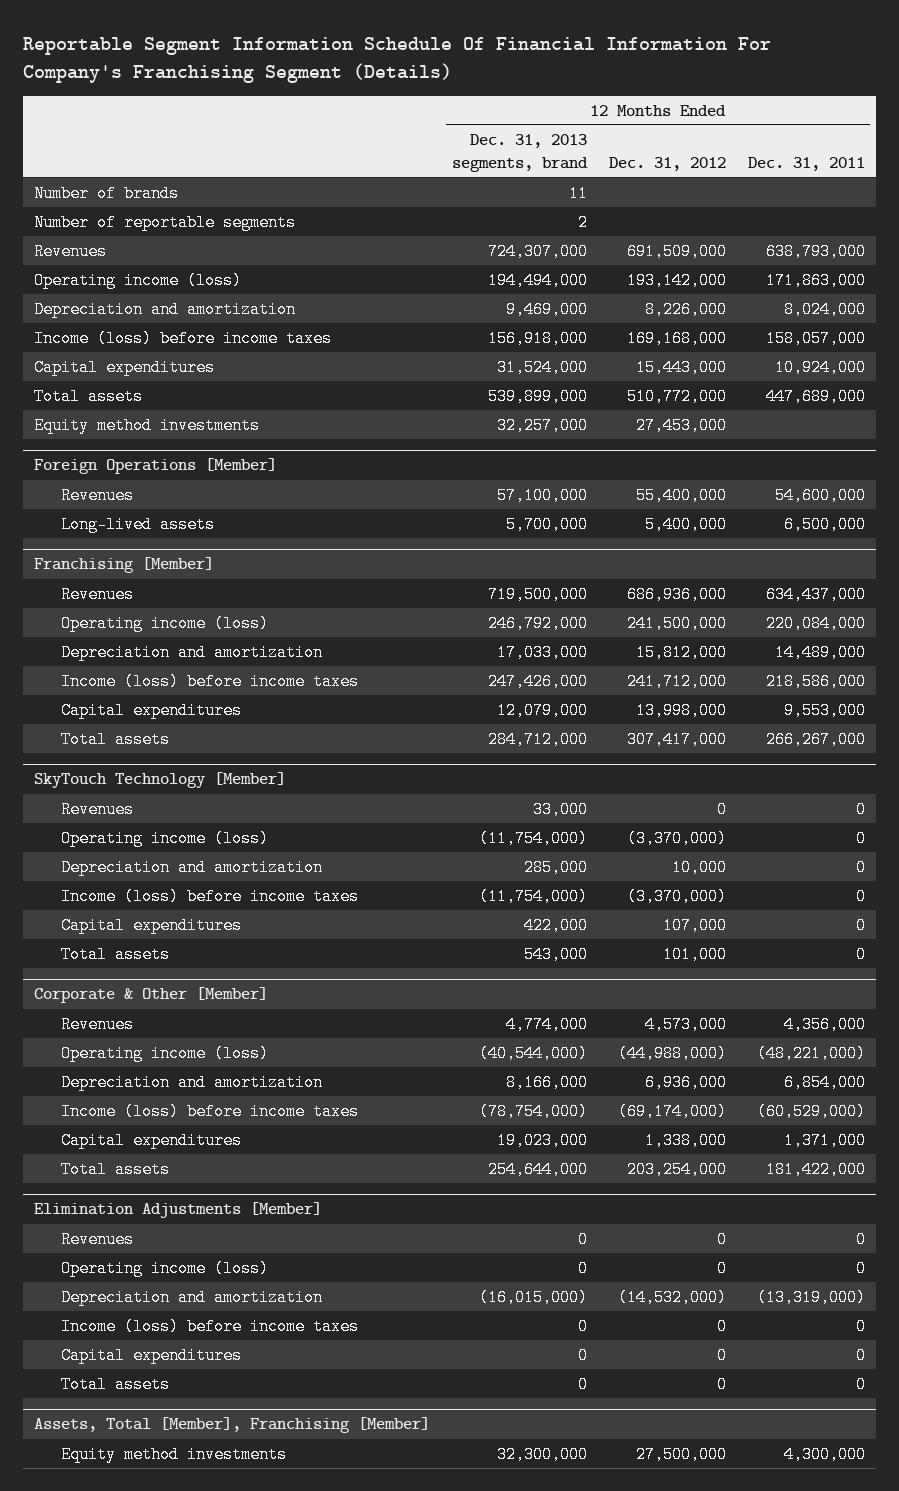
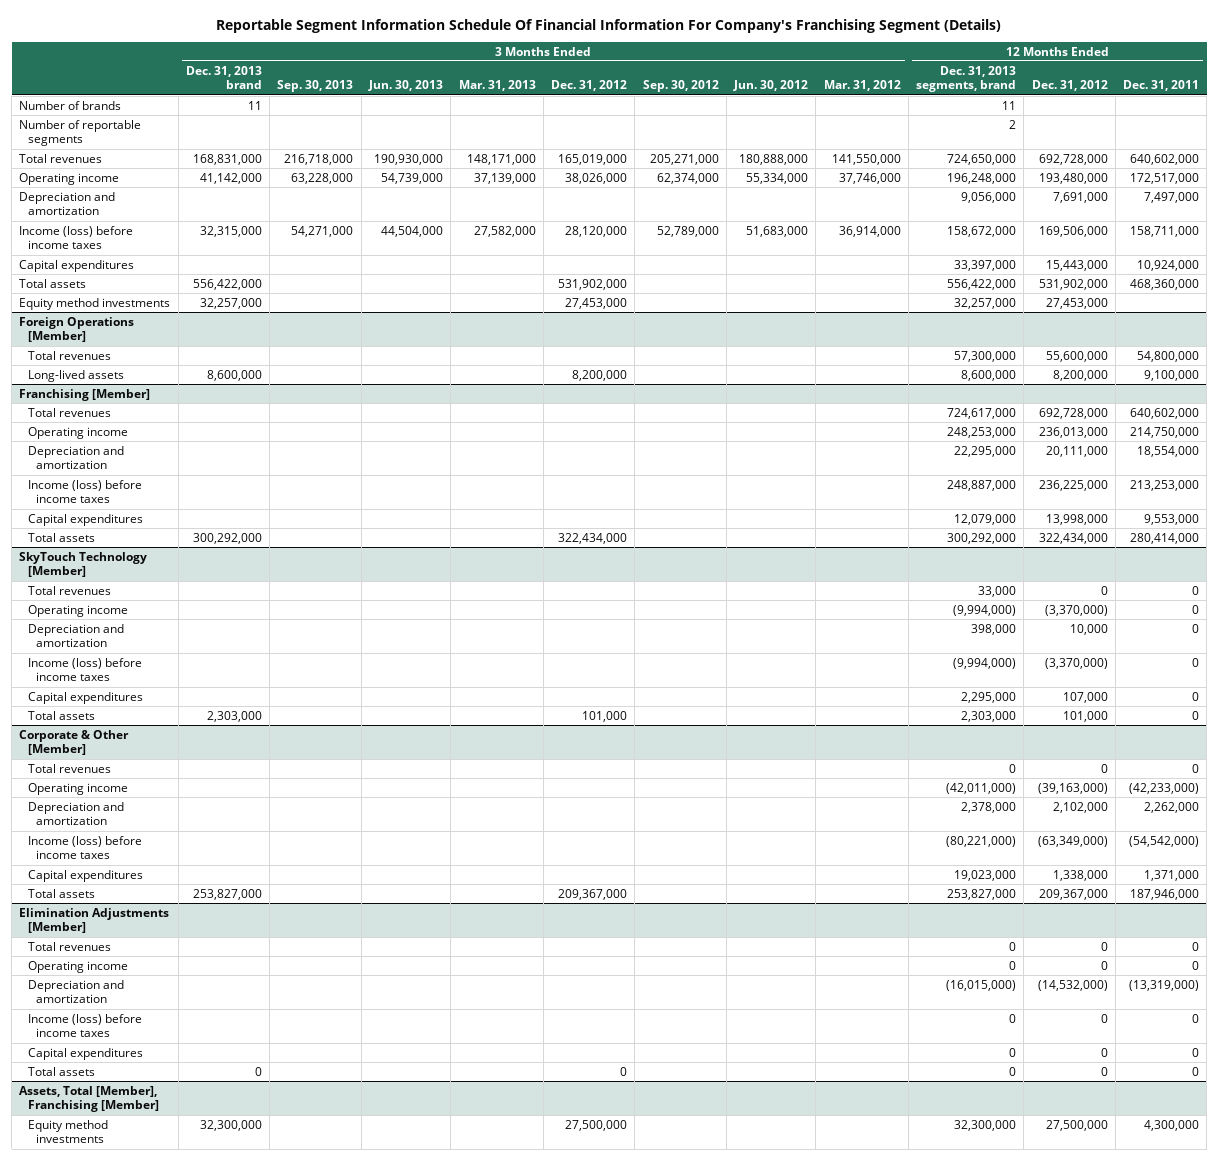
- | 12 Months Ended Dec. 31, 2013 segments, brand | 12 Months Ended Dec. 31, 2012 | 12 Months Ended Dec. 31, 2011
+ | 3 Months Ended Dec. 31, 2013 brand | 3 Months Ended Sep. 30, 2013 | 3 Months Ended Jun. 30, 2013 | 3 Months Ended Mar. 31, 2013 | 3 Months Ended Dec. 31, 2012 | 3 Months Ended Sep. 30, 2012 | 3 Months Ended Jun. 30, 2012 | 3 Months Ended Mar. 31, 2012 | 12 Months Ended Dec. 31, 2013 segments, brand | 12 Months Ended Dec. 31, 2012 | 12 Months Ended Dec. 31, 2011
- Revenues | 724,307,000 | 691,509,000 | 638,793,000
- Operating income (loss) | 194,494,000 | 193,142,000 | 171,863,000
- Depreciation and amortization | 9,469,000 | 8,226,000 | 8,024,000
- Income (loss) before income taxes | 156,918,000 | 169,168,000 | 158,057,000
- Capital expenditures | 31,524,000 | 15,443,000 | 10,924,000
- Total assets | 539,899,000 | 510,772,000 | 447,689,000
+ Total revenues | 168,831,000 | 216,718,000 | 190,930,000 | 148,171,000 | 165,019,000 | 205,271,000 | 180,888,000 | 141,550,000 | 724,650,000 | 692,728,000 | 640,602,000
+ Operating income | 41,142,000 | 63,228,000 | 54,739,000 | 37,139,000 | 38,026,000 | 62,374,000 | 55,334,000 | 37,746,000 | 196,248,000 | 193,480,000 | 172,517,000
+ Depreciation and amortization | | | | | | | | | 9,056,000 | 7,691,000 | 7,497,000
+ Income (loss) before income taxes | 32,315,000 | 54,271,000 | 44,504,000 | 27,582,000 | 28,120,000 | 52,789,000 | 51,683,000 | 36,914,000 | 158,672,000 | 169,506,000 | 158,711,000
+ Capital expenditures | | | | | | | | | 33,397,000 | 15,443,000 | 10,924,000
+ Total assets | 556,422,000 | | | | 531,902,000 | | | | 556,422,000 | 531,902,000 | 468,360,000
@ Foreign Operations [Member]
- Revenues | 57,100,000 | 55,400,000 | 54,600,000
- Long-lived assets | 5,700,000 | 5,400,000 | 6,500,000
+ Total revenues | | | | | | | | | 57,300,000 | 55,600,000 | 54,800,000
+ Long-lived assets | 8,600,000 | | | | 8,200,000 | | | | 8,600,000 | 8,200,000 | 9,100,000
@ Franchising [Member]
- Revenues | 719,500,000 | 686,936,000 | 634,437,000
- Operating income (loss) | 246,792,000 | 241,500,000 | 220,084,000
- Depreciation and amortization | 17,033,000 | 15,812,000 | 14,489,000
- Income (loss) before income taxes | 247,426,000 | 241,712,000 | 218,586,000
+ Total revenues | | | | | | | | | 724,617,000 | 692,728,000 | 640,602,000
+ Operating income | | | | | | | | | 248,253,000 | 236,013,000 | 214,750,000
+ Depreciation and amortization | | | | | | | | | 22,295,000 | 20,111,000 | 18,554,000
+ Income (loss) before income taxes | | | | | | | | | 248,887,000 | 236,225,000 | 213,253,000
- Total assets | 284,712,000 | 307,417,000 | 266,267,000
+ Total assets | 300,292,000 | | | | 322,434,000 | | | | 300,292,000 | 322,434,000 | 280,414,000
@ SkyTouch Technology [Member]
- Revenues | 33,000 | 0 | 0
- Operating income (loss) | (11,754,000) | (3,370,000) | 0
- Depreciation and amortization | 285,000 | 10,000 | 0
- Income (loss) before income taxes | (11,754,000) | (3,370,000) | 0
- Capital expenditures | 422,000 | 107,000 | 0
- Total assets | 543,000 | 101,000 | 0
+ Total revenues | | | | | | | | | 33,000 | 0 | 0
+ Operating income | | | | | | | | | (9,994,000) | (3,370,000) | 0
+ Depreciation and amortization | | | | | | | | | 398,000 | 10,000 | 0
+ Income (loss) before income taxes | | | | | | | | | (9,994,000) | (3,370,000) | 0
+ Capital expenditures | | | | | | | | | 2,295,000 | 107,000 | 0
+ Total assets | 2,303,000 | | | | 101,000 | | | | 2,303,000 | 101,000 | 0
@ Corporate & Other [Member]
- Revenues | 4,774,000 | 4,573,000 | 4,356,000
- Operating income (loss) | (40,544,000) | (44,988,000) | (48,221,000)
- Depreciation and amortization | 8,166,000 | 6,936,000 | 6,854,000
- Income (loss) before income taxes | (78,754,000) | (69,174,000) | (60,529,000)
+ Total revenues | | | | | | | | | 0 | 0 | 0
+ Operating income | | | | | | | | | (42,011,000) | (39,163,000) | (42,233,000)
+ Depreciation and amortization | | | | | | | | | 2,378,000 | 2,102,000 | 2,262,000
+ Income (loss) before income taxes | | | | | | | | | (80,221,000) | (63,349,000) | (54,542,000)
- Total assets | 254,644,000 | 203,254,000 | 181,422,000
+ Total assets | 253,827,000 | | | | 209,367,000 | | | | 253,827,000 | 209,367,000 | 187,946,000
@ Elimination Adjustments [Member]
- Revenues | 0 | 0 | 0
- Operating income (loss) | 0 | 0 | 0
+ Total revenues | | | | | | | | | 0 | 0 | 0
+ Operating income | | | | | | | | | 0 | 0 | 0

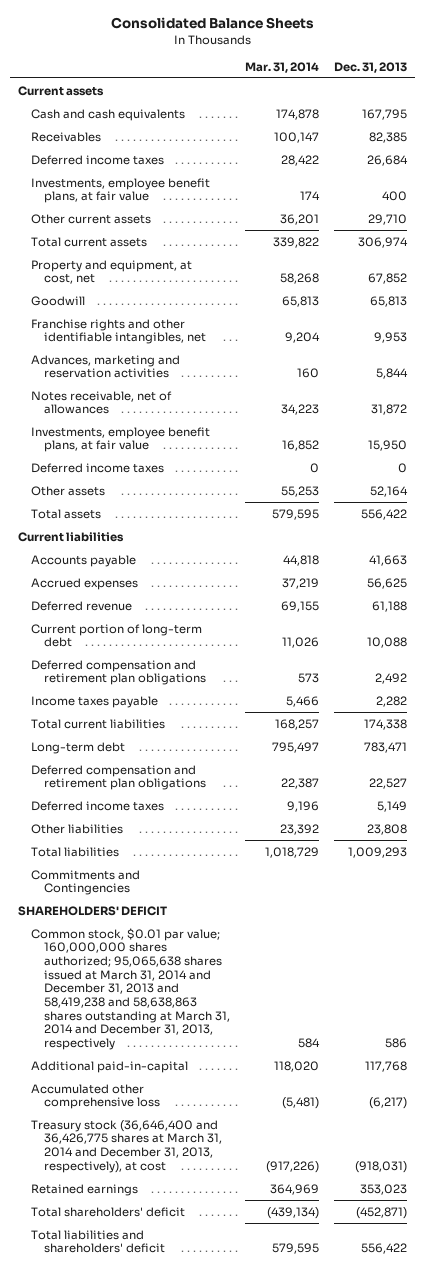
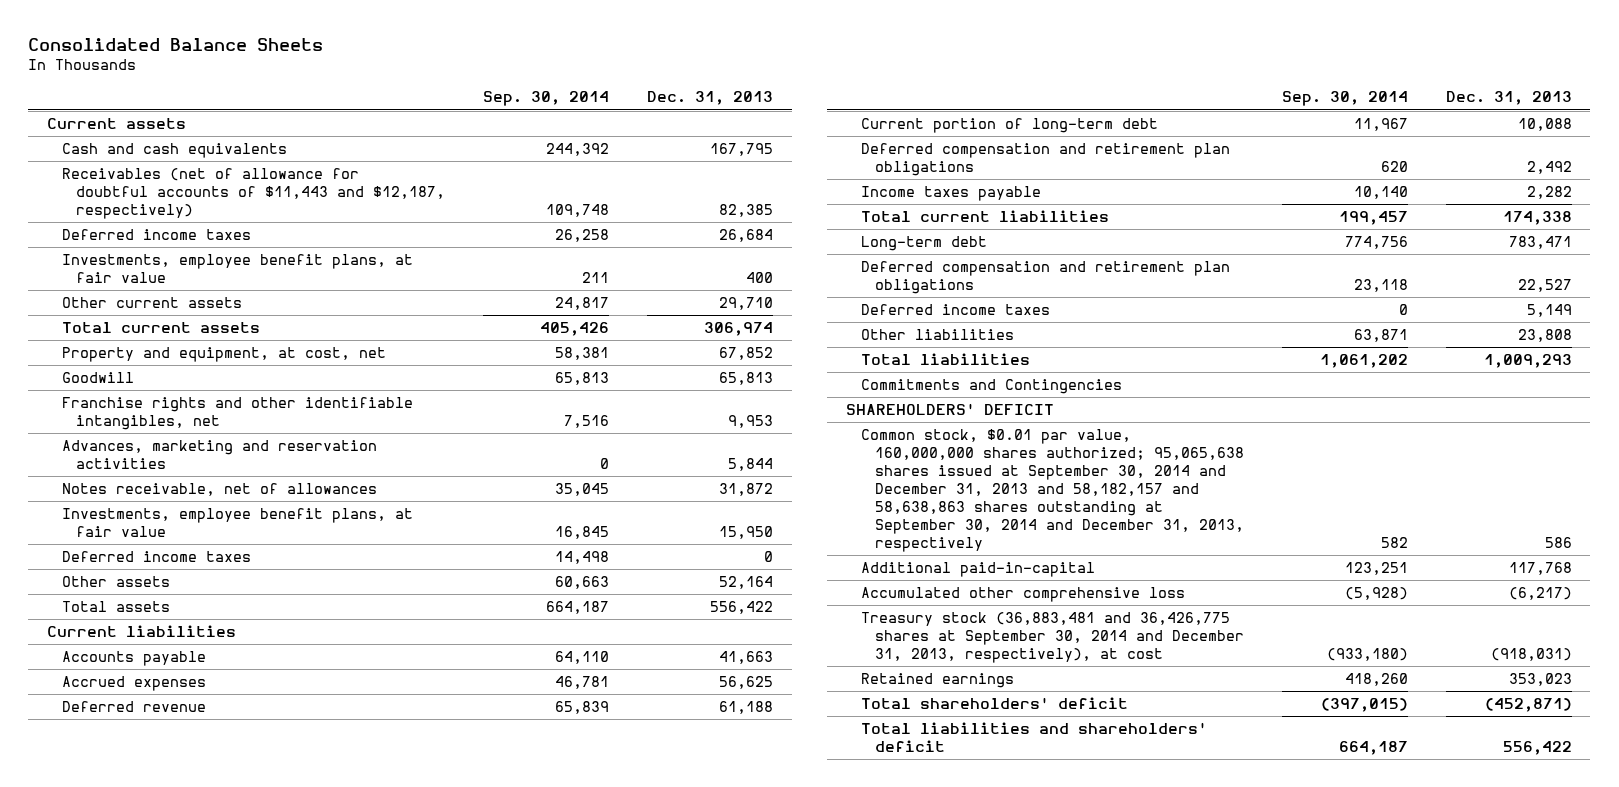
- | Mar. 31, 2014 | Dec. 31, 2013
+ | Sep. 30, 2014 | Dec. 31, 2013
- Receivables | 100,147 | 82,385
+ Receivables (net of allowance for doubtful accounts of $11,443 and $12,187, respectively) | 109,748 | 82,385
- Common stock, $0.01 par value; 160,000,000 shares authorized; 95,065,638 shares issued at March 31, 2014 and December 31, 2013 and 58,419,238 and 58,638,863 shares outstanding at March 31, 2014 and December 31, 2013, respectively | 584 | 586
+ Common stock, $0.01 par value, 160,000,000 shares authorized; 95,065,638 shares issued at September 30, 2014 and December 31, 2013 and 58,182,157 and 58,638,863 shares outstanding at September 30, 2014 and December 31, 2013, respectively | 582 | 586
- Treasury stock (36,646,400 and 36,426,775 shares at March 31, 2014 and December 31, 2013, respectively), at cost | (917,226) | (918,031)
+ Treasury stock (36,883,481 and 36,426,775 shares at September 30, 2014 and December 31, 2013, respectively), at cost | (933,180) | (918,031)

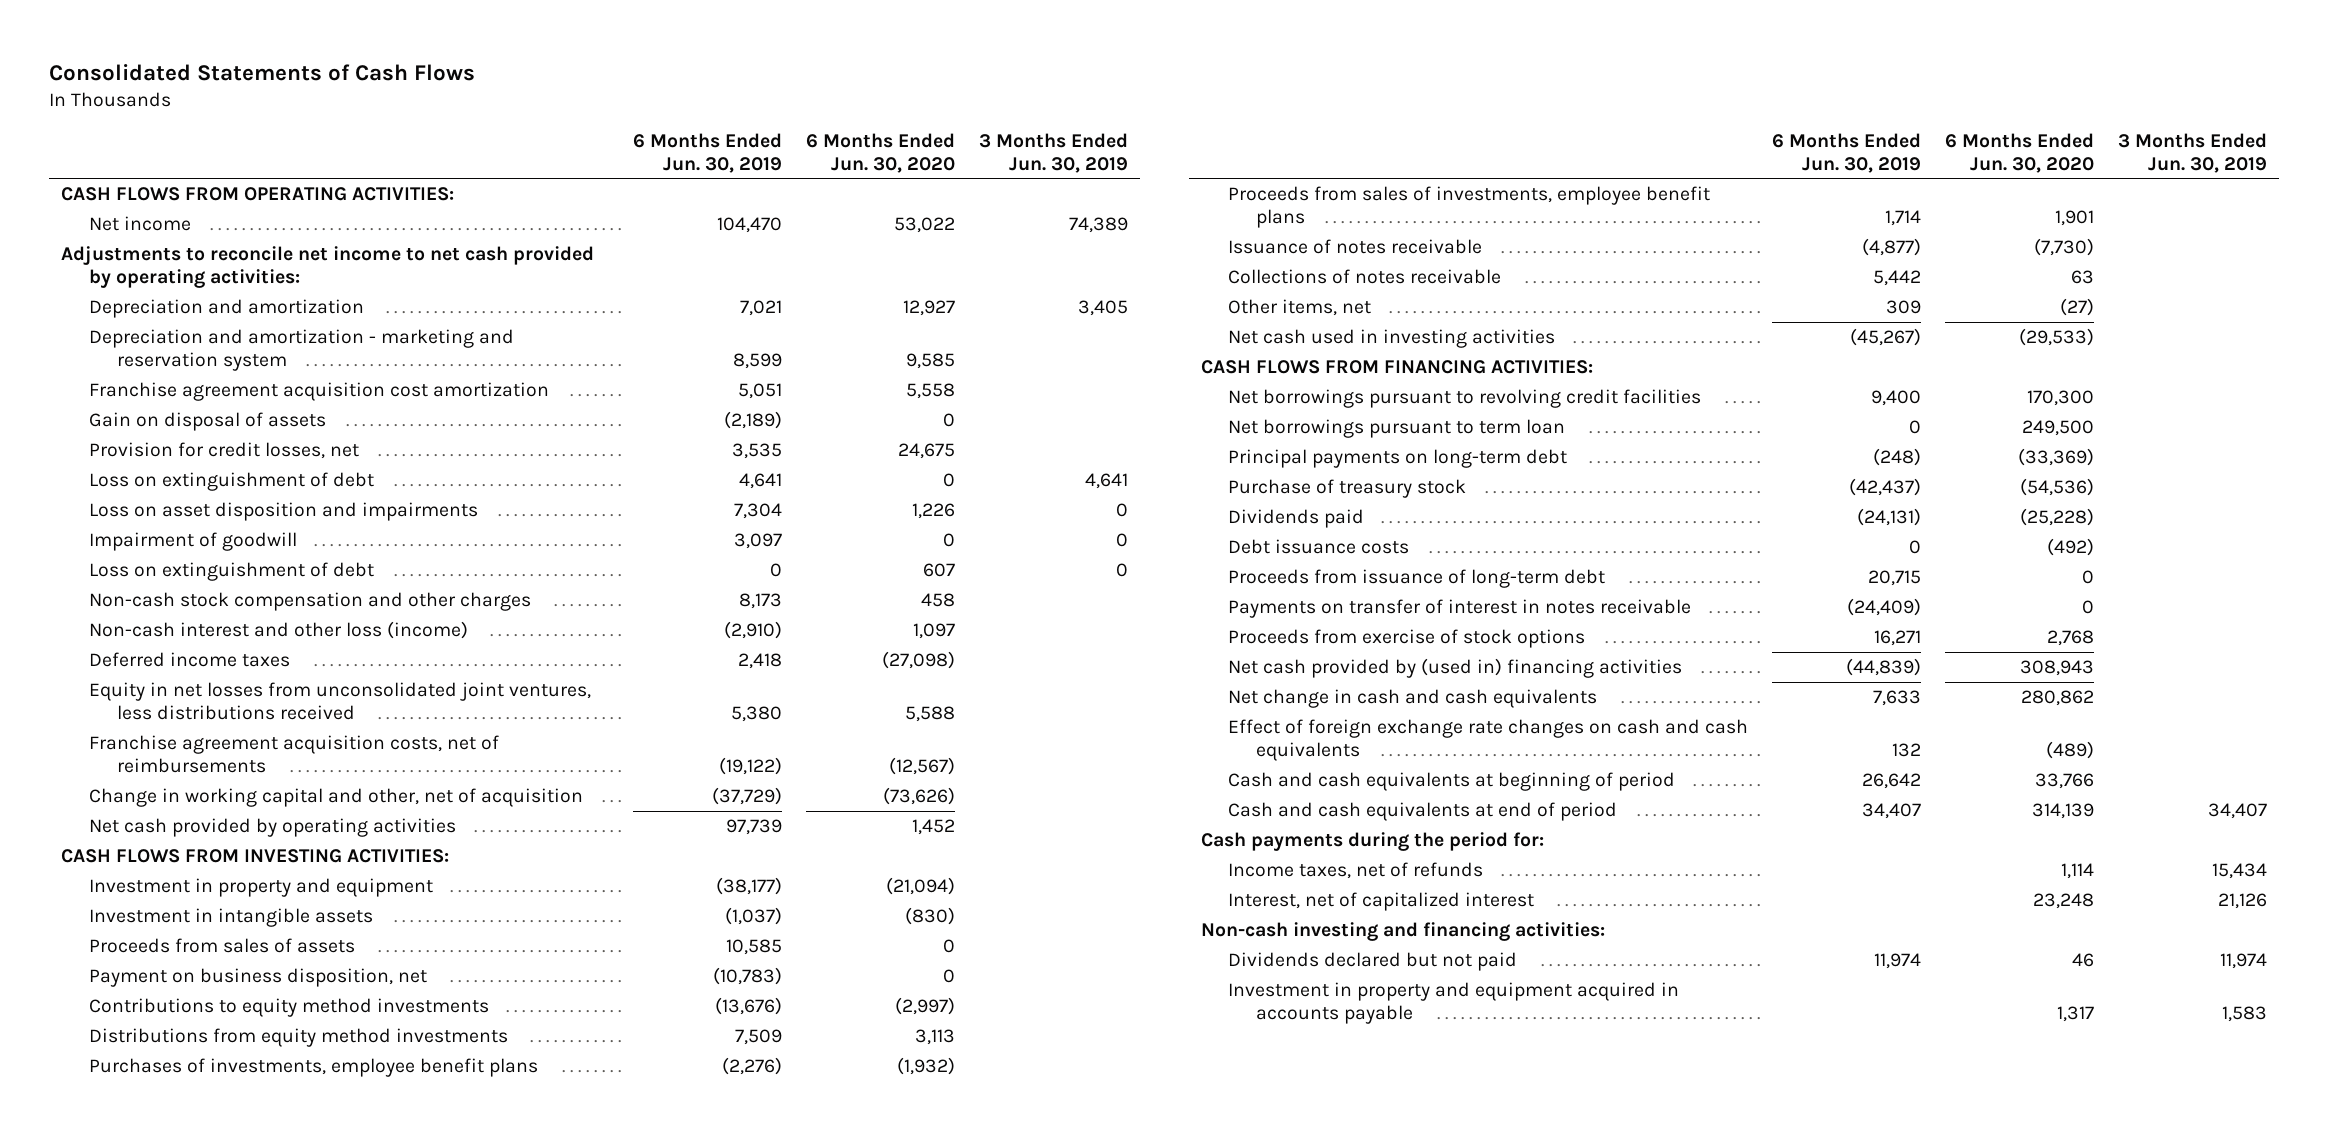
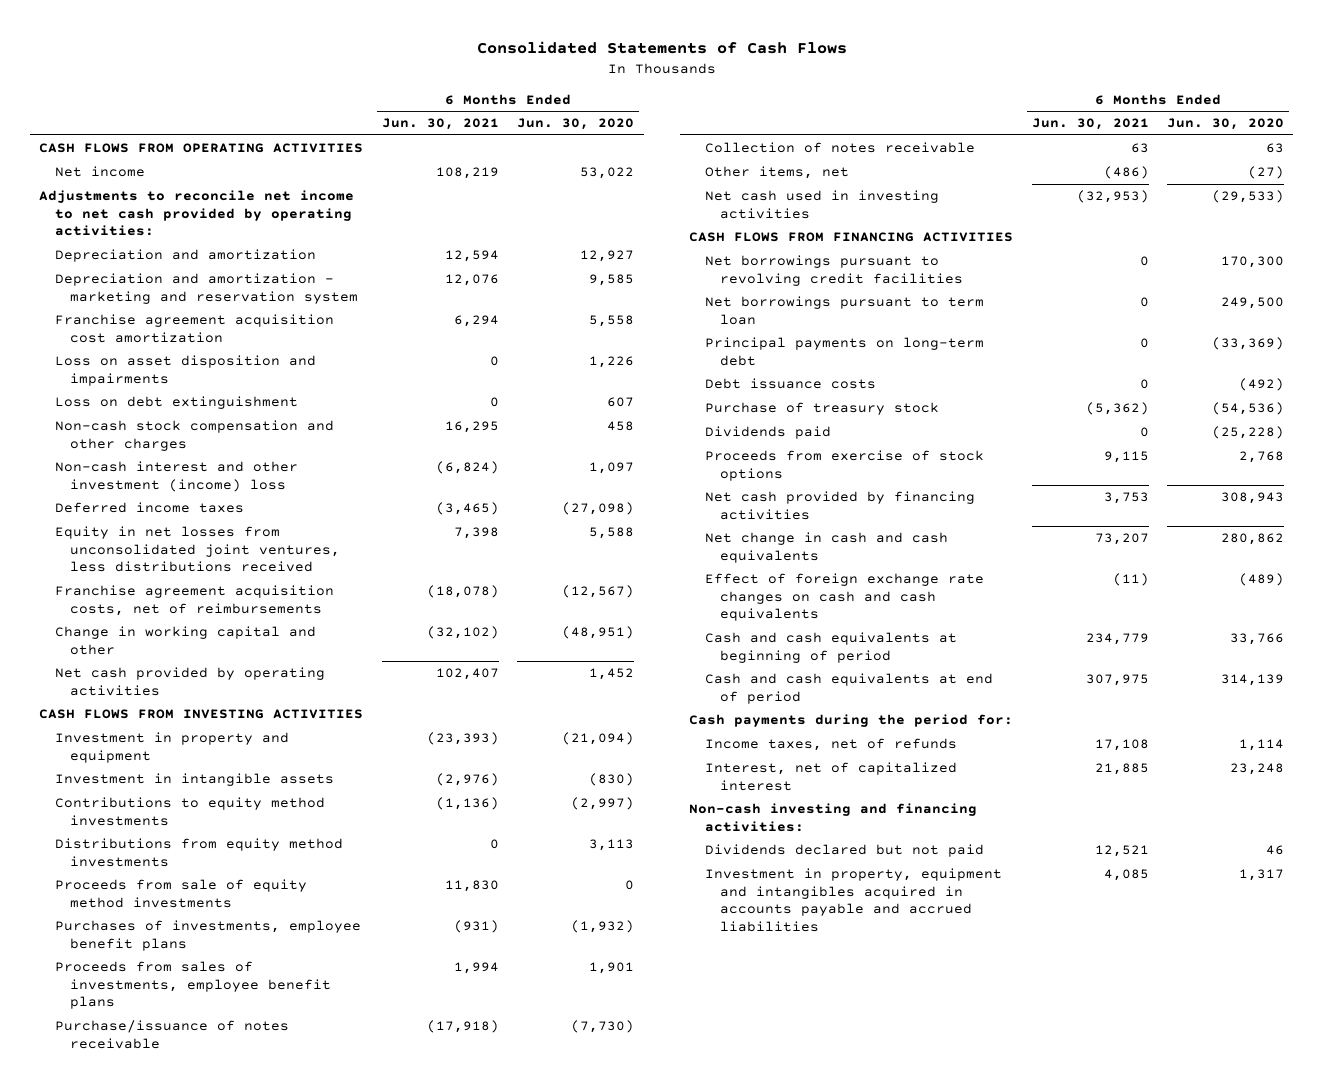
- | 6 Months Ended Jun. 30, 2019 | 6 Months Ended Jun. 30, 2020 | 3 Months Ended Jun. 30, 2019
+ | 6 Months Ended Jun. 30, 2021 | 6 Months Ended Jun. 30, 2020
- CASH FLOWS FROM OPERATING ACTIVITIES:
+ CASH FLOWS FROM OPERATING ACTIVITIES
- Gain on disposal of assets | (2,189) | 0 |
- Provision for credit losses, net | 3,535 | 24,675 |
- Loss on extinguishment of debt | 4,641 | 0 | 4,641
- Impairment of goodwill | 3,097 | 0 | 0
- Loss on extinguishment of debt | 0 | 607 | 0
+ Loss on debt extinguishment | 0 | 607
- Non-cash interest and other loss (income) | (2,910) | 1,097 |
+ Non-cash interest and other investment (income) loss | (6,824) | 1,097
- Change in working capital and other, net of acquisition | (37,729) | (73,626) |
+ Change in working capital and other | (32,102) | (48,951)
- CASH FLOWS FROM INVESTING ACTIVITIES:
+ CASH FLOWS FROM INVESTING ACTIVITIES
- Proceeds from sales of assets | 10,585 | 0 |
- Payment on business disposition, net | (10,783) | 0 |
+ Proceeds from sale of equity method investments | 11,830 | 0
- Issuance of notes receivable | (4,877) | (7,730) |
- Collections of notes receivable | 5,442 | 63 |
+ Purchase/issuance of notes receivable | (17,918) | (7,730)
+ Collection of notes receivable | 63 | 63
- CASH FLOWS FROM FINANCING ACTIVITIES:
+ CASH FLOWS FROM FINANCING ACTIVITIES
moved up: Debt issuance costs | 0 | (492)
- Proceeds from issuance of long-term debt | 20,715 | 0 |
- Payments on transfer of interest in notes receivable | (24,409) | 0 |
- Net cash provided by (used in) financing activities | (44,839) | 308,943 |
+ Net cash provided by financing activities | 3,753 | 308,943
- Investment in property and equipment acquired in accounts payable | | 1,317 | 1,583
+ Investment in property, equipment and intangibles acquired in accounts payable and accrued liabilities | 4,085 | 1,317

